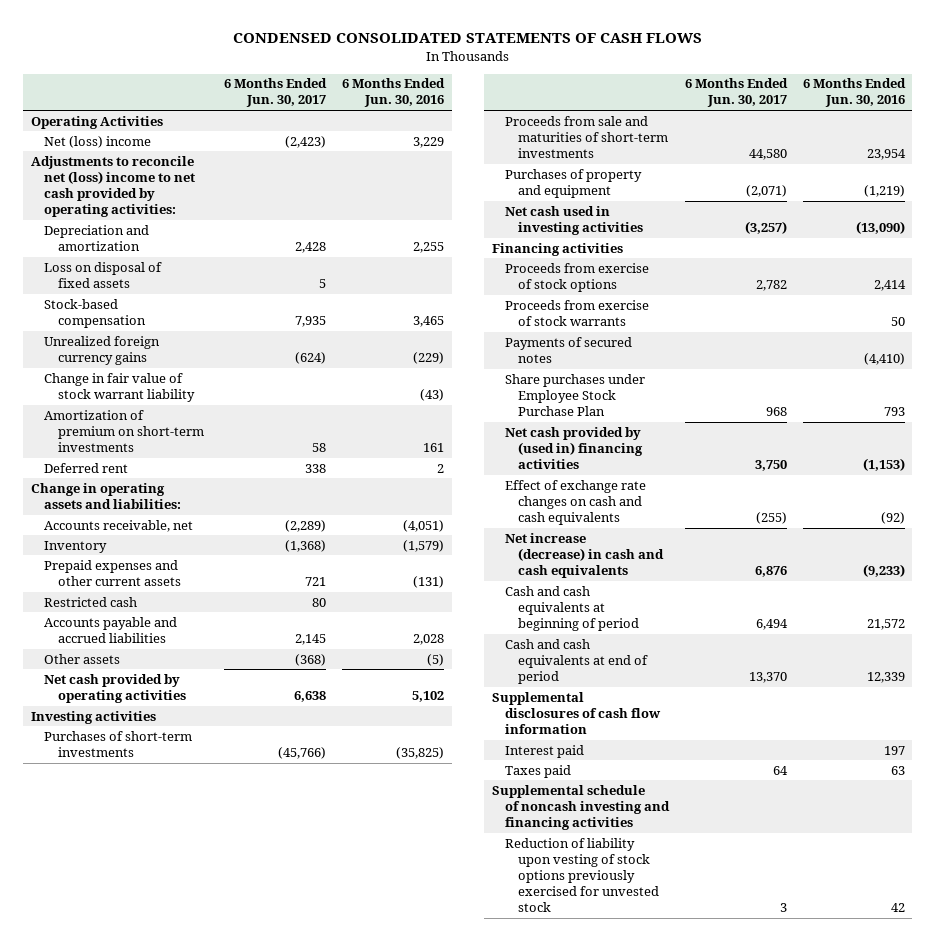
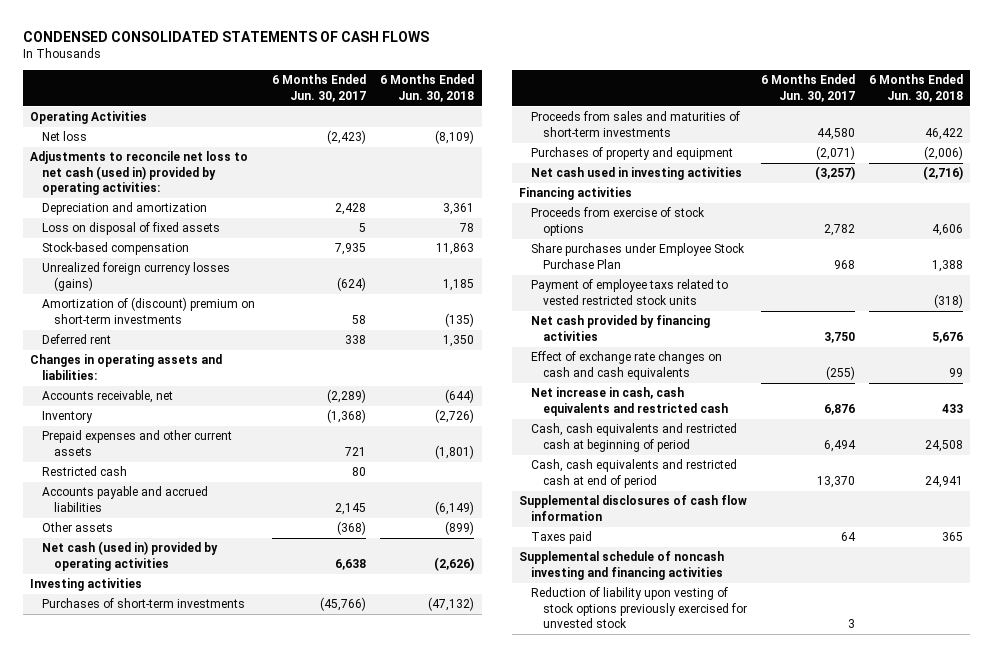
- | 6 Months Ended Jun. 30, 2017 | 6 Months Ended Jun. 30, 2016
+ | 6 Months Ended Jun. 30, 2017 | 6 Months Ended Jun. 30, 2018
- Net (loss) income | (2,423) | 3,229
- Adjustments to reconcile net (loss) income to net cash provided by operating activities:
+ Net loss | (2,423) | (8,109)
+ Adjustments to reconcile net loss to net cash (used in) provided by operating activities:
- Unrealized foreign currency gains | (624) | (229)
- Change in fair value of stock warrant liability | | (43)
- Amortization of premium on short-term investments | 58 | 161
+ Unrealized foreign currency losses (gains) | (624) | 1,185
+ Amortization of (discount) premium on short-term investments | 58 | (135)
- Change in operating assets and liabilities:
+ Changes in operating assets and liabilities:
- Net cash provided by operating activities | 6,638 | 5,102
+ Net cash (used in) provided by operating activities | 6,638 | (2,626)
- Proceeds from sale and maturities of short-term investments | 44,580 | 23,954
+ Proceeds from sales and maturities of short-term investments | 44,580 | 46,422
- Proceeds from exercise of stock warrants | | 50
- Payments of secured notes | | (4,410)
- Net cash provided by (used in) financing activities | 3,750 | (1,153)
+ Payment of employee taxs related to vested restricted stock units | | (318)
+ Net cash provided by financing activities | 3,750 | 5,676
- Net increase (decrease) in cash and cash equivalents | 6,876 | (9,233)
- Cash and cash equivalents at beginning of period | 6,494 | 21,572
- Cash and cash equivalents at end of period | 13,370 | 12,339
+ Net increase in cash, cash equivalents and restricted cash | 6,876 | 433
+ Cash, cash equivalents and restricted cash at beginning of period | 6,494 | 24,508
+ Cash, cash equivalents and restricted cash at end of period | 13,370 | 24,941
- Interest paid | | 197

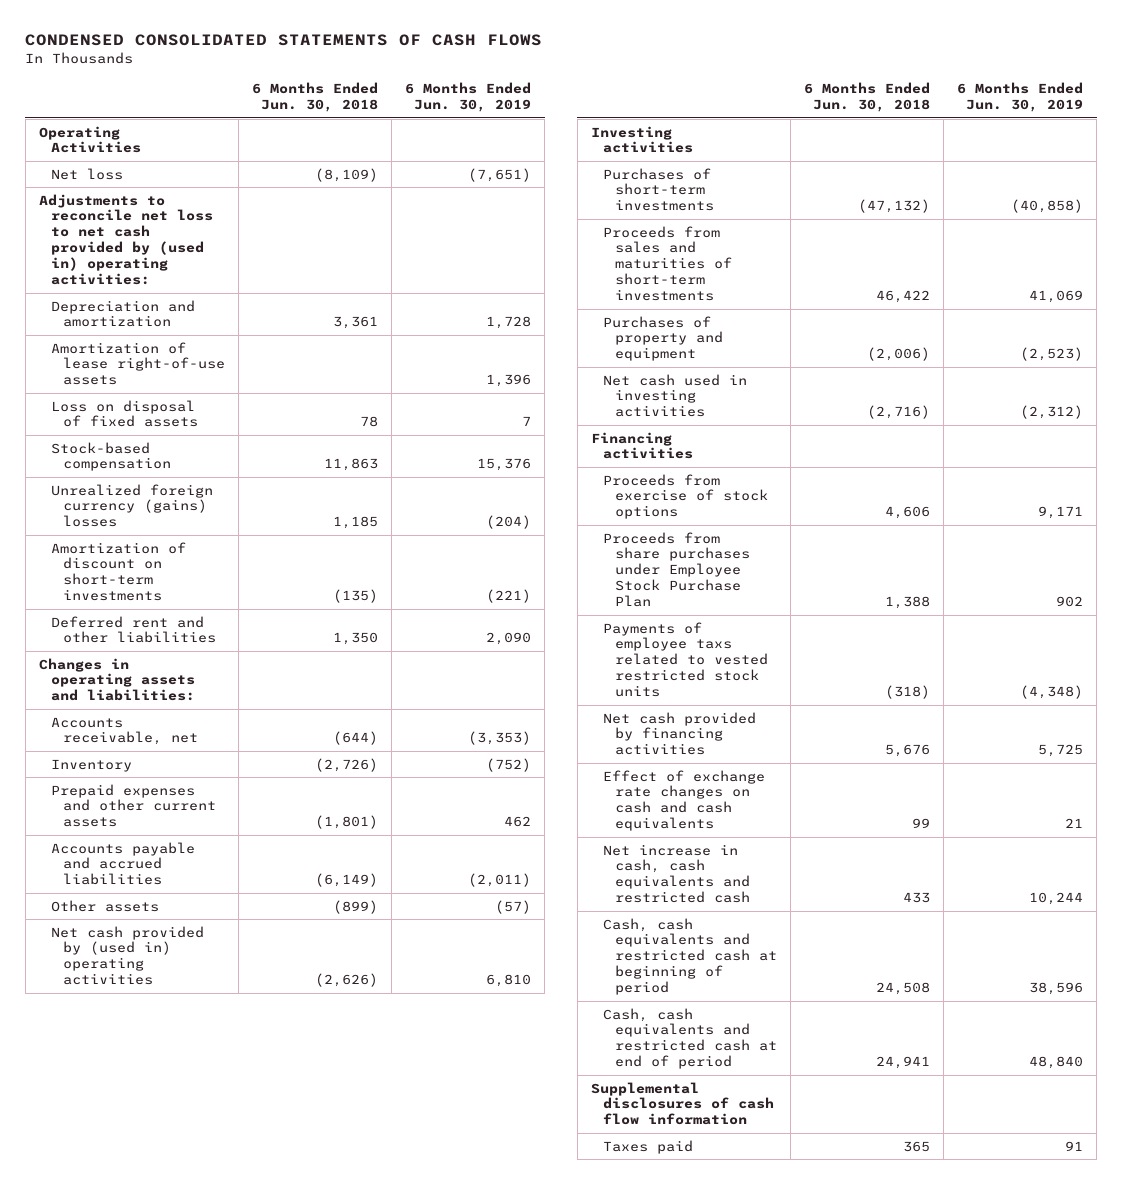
- | 6 Months Ended Jun. 30, 2017 | 6 Months Ended Jun. 30, 2018
+ | 6 Months Ended Jun. 30, 2018 | 6 Months Ended Jun. 30, 2019
- Adjustments to reconcile net loss to net cash (used in) provided by operating activities:
+ Adjustments to reconcile net loss to net cash provided by (used in) operating activities:
+ Amortization of lease right-of-use assets | | 1,396
- Unrealized foreign currency losses (gains) | (624) | 1,185
- Amortization of (discount) premium on short-term investments | 58 | (135)
- Deferred rent | 338 | 1,350
+ Unrealized foreign currency (gains) losses | 1,185 | (204)
+ Amortization of discount on short-term investments | (135) | (221)
+ Deferred rent and other liabilities | 1,350 | 2,090
- Restricted cash | 80 |
- Net cash (used in) provided by operating activities | 6,638 | (2,626)
+ Net cash provided by (used in) operating activities | (2,626) | 6,810
- Share purchases under Employee Stock Purchase Plan | 968 | 1,388
- Payment of employee taxs related to vested restricted stock units | | (318)
+ Proceeds from share purchases under Employee Stock Purchase Plan | 1,388 | 902
+ Payments of employee taxs related to vested restricted stock units | (318) | (4,348)
- Supplemental schedule of noncash investing and financing activities
- Reduction of liability upon vesting of stock options previously exercised for unvested stock | 3 |

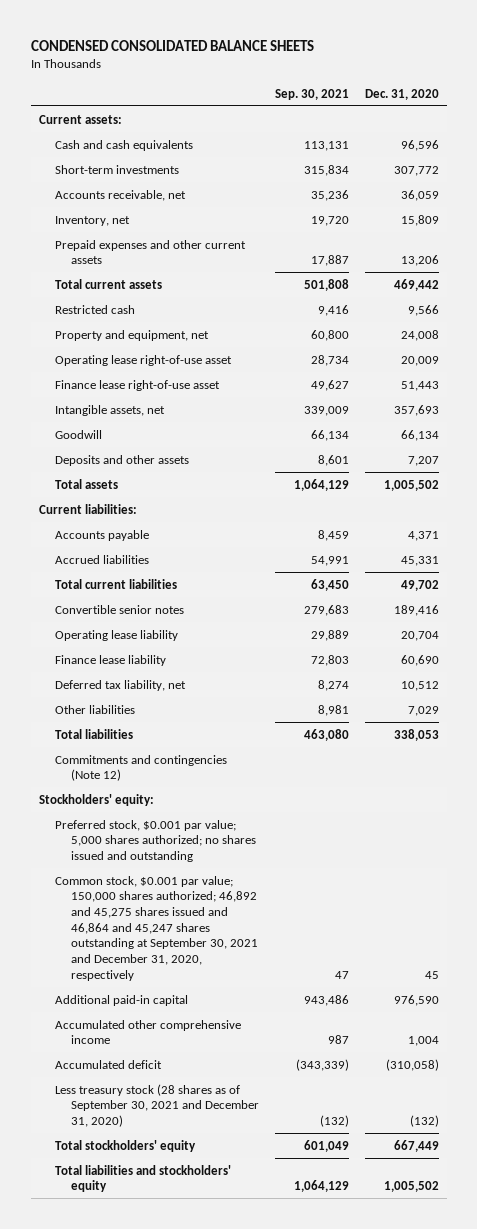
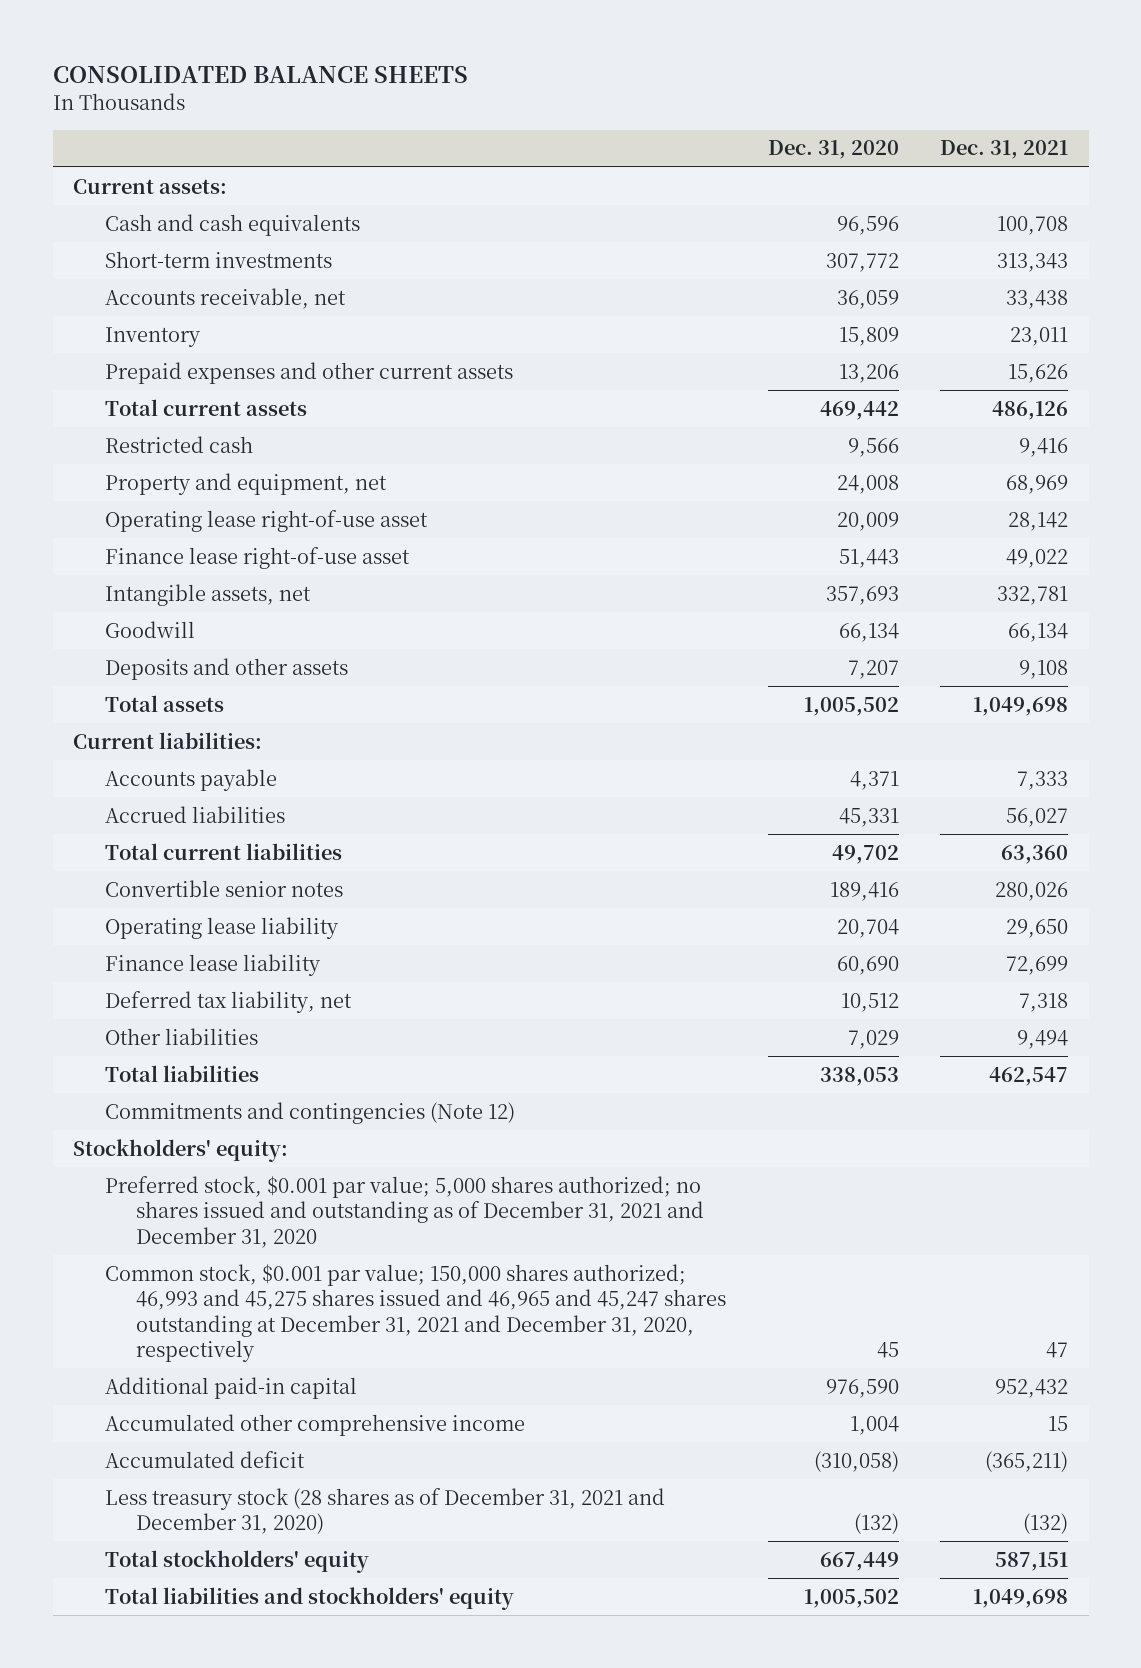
- CONDENSED CONSOLIDATED BALANCE SHEETS
+ CONSOLIDATED BALANCE SHEETS
- | Sep. 30, 2021 | Dec. 31, 2020
+ | Dec. 31, 2020 | Dec. 31, 2021
- Inventory, net | 19,720 | 15,809
+ Inventory | 15,809 | 23,011
- Preferred stock, $0.001 par value; 5,000 shares authorized; no shares issued and outstanding
- Common stock, $0.001 par value; 150,000 shares authorized; 46,892 and 45,275 shares issued and 46,864 and 45,247 shares outstanding at September 30, 2021 and December 31, 2020, respectively | 47 | 45
+ Preferred stock, $0.001 par value; 5,000 shares authorized; no shares issued and outstanding as of December 31, 2021 and December 31, 2020
+ Common stock, $0.001 par value; 150,000 shares authorized; 46,993 and 45,275 shares issued and 46,965 and 45,247 shares outstanding at December 31, 2021 and December 31, 2020, respectively | 45 | 47
- Less treasury stock (28 shares as of September 30, 2021 and December 31, 2020) | (132) | (132)
+ Less treasury stock (28 shares as of December 31, 2021 and December 31, 2020) | (132) | (132)

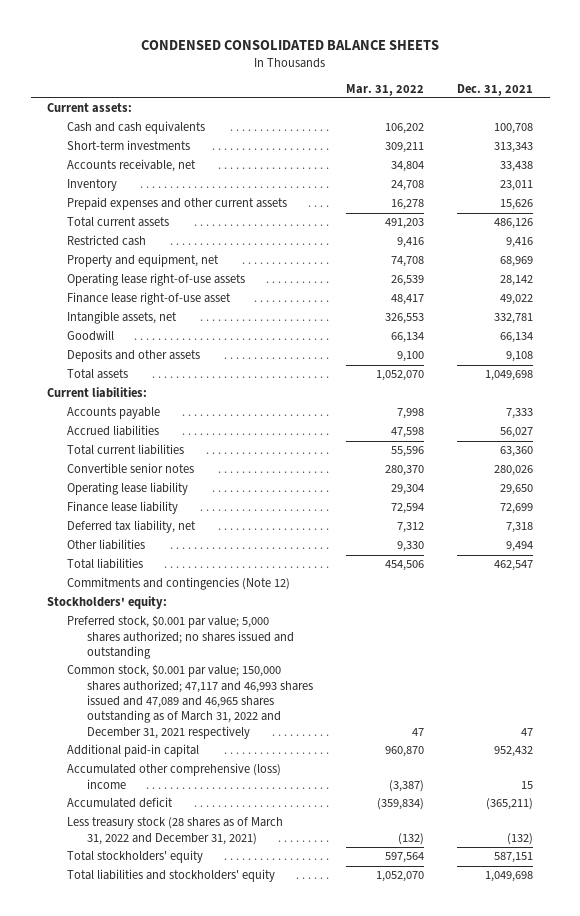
- CONSOLIDATED BALANCE SHEETS
+ CONDENSED CONSOLIDATED BALANCE SHEETS
- | Dec. 31, 2020 | Dec. 31, 2021
+ | Mar. 31, 2022 | Dec. 31, 2021
- Operating lease right-of-use asset | 20,009 | 28,142
+ Operating lease right-of-use assets | 26,539 | 28,142
- Preferred stock, $0.001 par value; 5,000 shares authorized; no shares issued and outstanding as of December 31, 2021 and December 31, 2020
- Common stock, $0.001 par value; 150,000 shares authorized; 46,993 and 45,275 shares issued and 46,965 and 45,247 shares outstanding at December 31, 2021 and December 31, 2020, respectively | 45 | 47
+ Preferred stock, $0.001 par value; 5,000 shares authorized; no shares issued and outstanding
+ Common stock, $0.001 par value; 150,000 shares authorized; 47,117 and 46,993 shares issued and 47,089 and 46,965 shares outstanding as of March 31, 2022 and December 31, 2021 respectively | 47 | 47
- Accumulated other comprehensive income | 1,004 | 15
+ Accumulated other comprehensive (loss) income | (3,387) | 15
- Less treasury stock (28 shares as of December 31, 2021 and December 31, 2020) | (132) | (132)
+ Less treasury stock (28 shares as of March 31, 2022 and December 31, 2021) | (132) | (132)

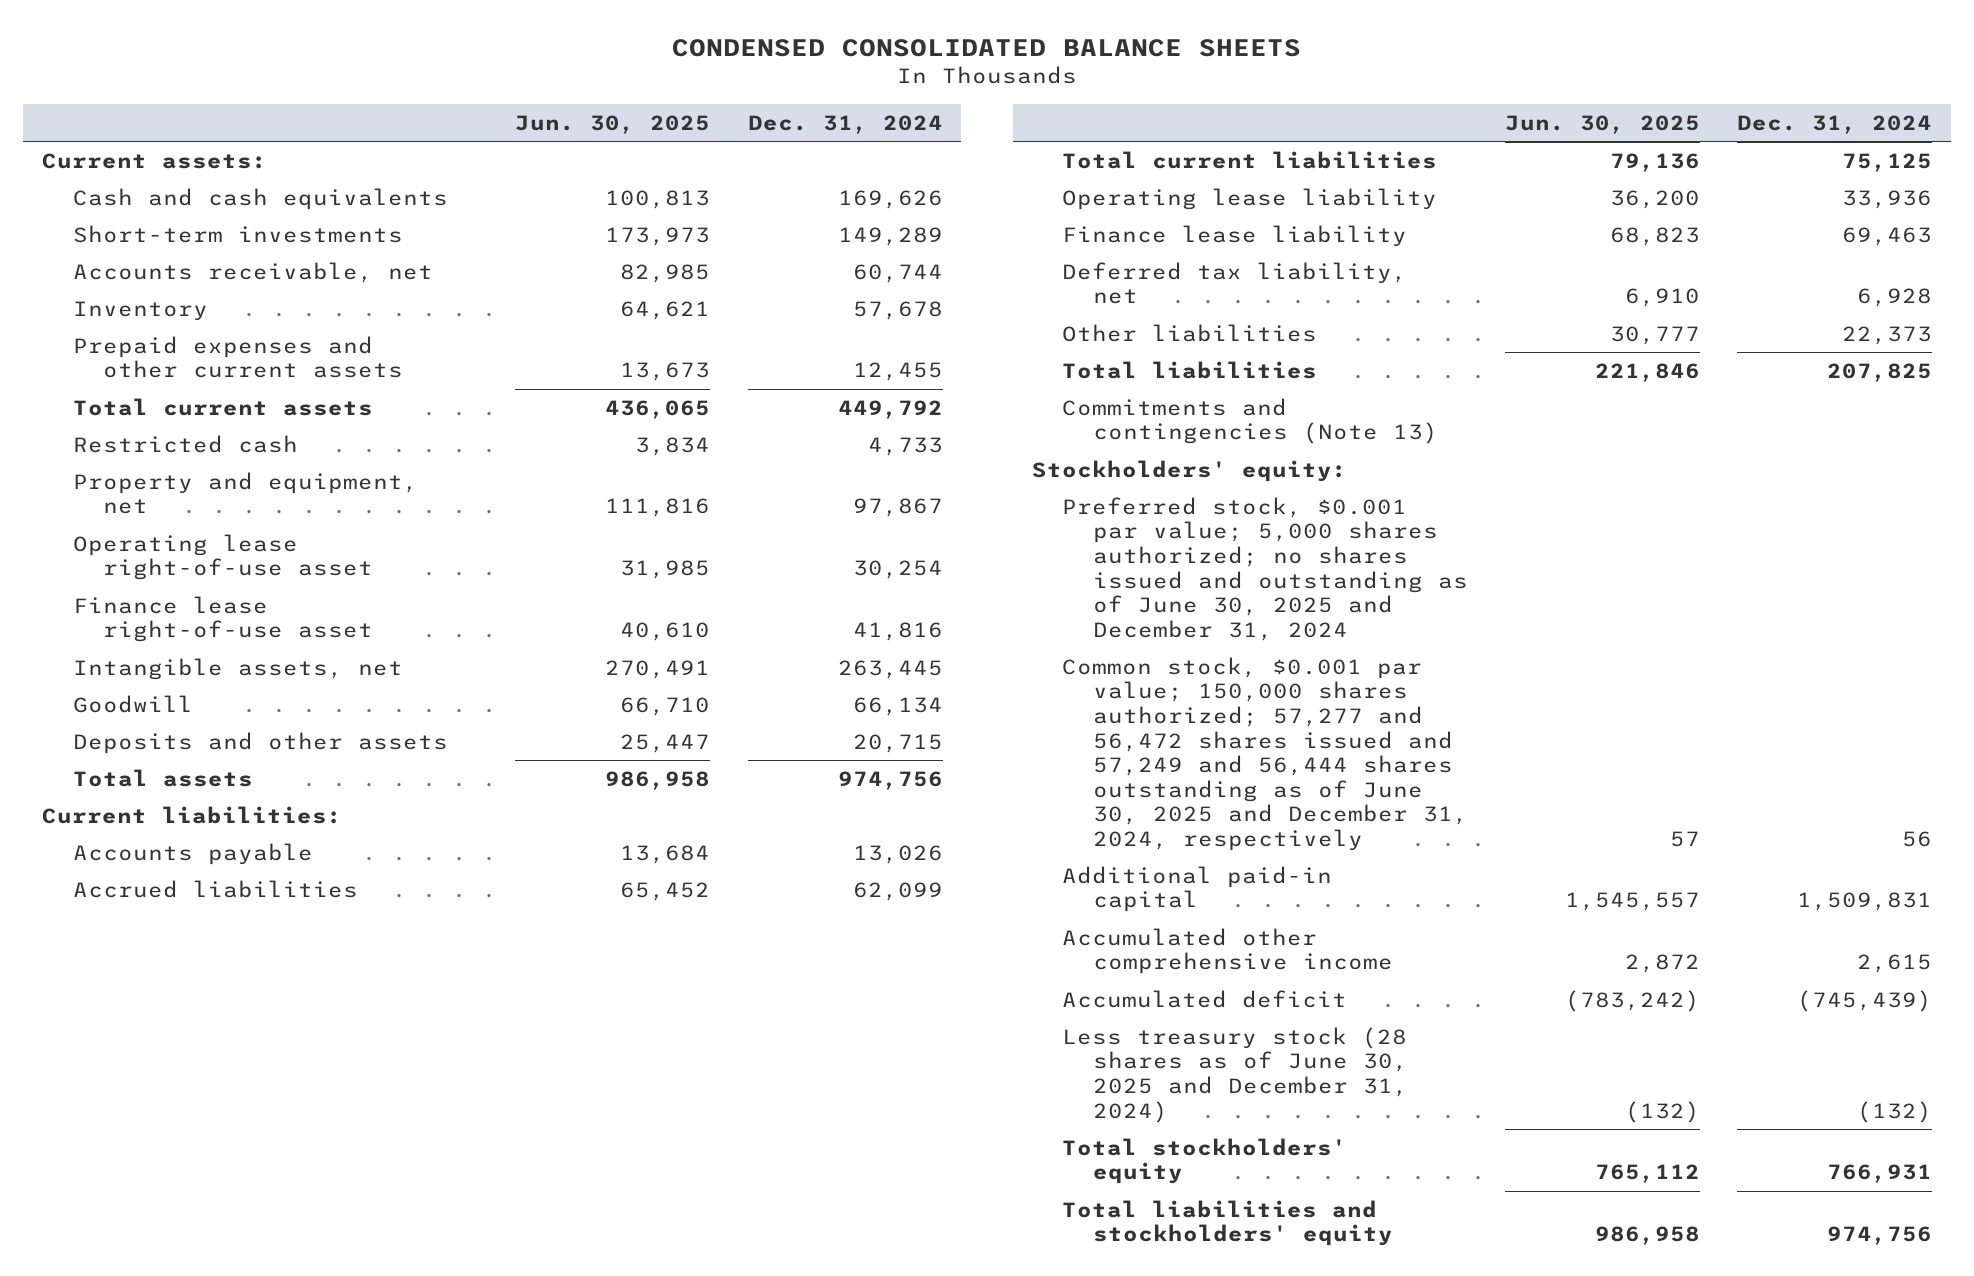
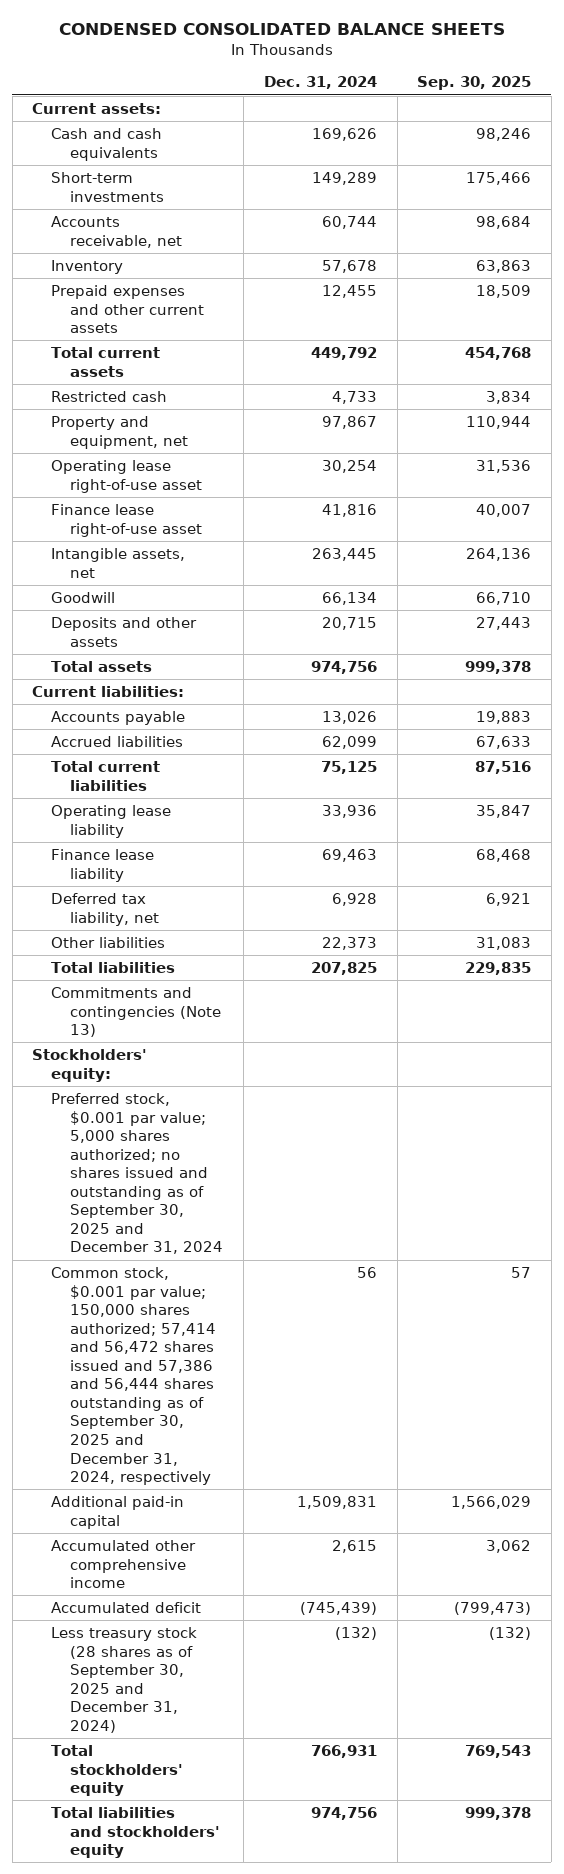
- | Jun. 30, 2025 | Dec. 31, 2024
+ | Dec. 31, 2024 | Sep. 30, 2025
- Preferred stock, $0.001 par value; 5,000 shares authorized; no shares issued and outstanding as of June 30, 2025 and December 31, 2024
- Common stock, $0.001 par value; 150,000 shares authorized; 57,277 and 56,472 shares issued and 57,249 and 56,444 shares outstanding as of June 30, 2025 and December 31, 2024, respectively | 57 | 56
+ Preferred stock, $0.001 par value; 5,000 shares authorized; no shares issued and outstanding as of September 30, 2025 and December 31, 2024
+ Common stock, $0.001 par value; 150,000 shares authorized; 57,414 and 56,472 shares issued and 57,386 and 56,444 shares outstanding as of September 30, 2025 and December 31, 2024, respectively | 56 | 57
- Less treasury stock (28 shares as of June 30, 2025 and December 31, 2024) | (132) | (132)
+ Less treasury stock (28 shares as of September 30, 2025 and December 31, 2024) | (132) | (132)

